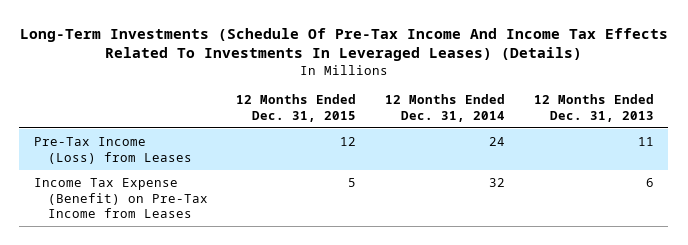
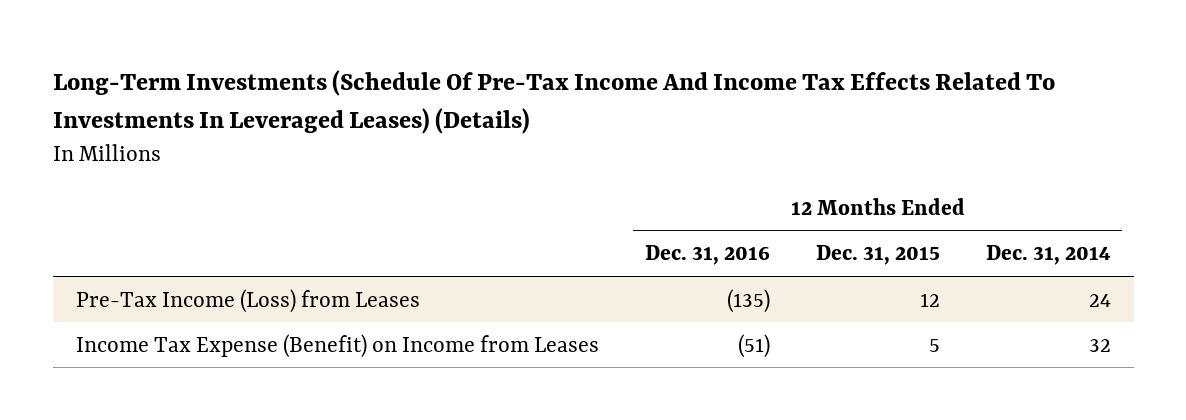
- | 12 Months Ended Dec. 31, 2015 | 12 Months Ended Dec. 31, 2014 | 12 Months Ended Dec. 31, 2013
+ | 12 Months Ended Dec. 31, 2016 | 12 Months Ended Dec. 31, 2015 | 12 Months Ended Dec. 31, 2014
- Income Tax Expense (Benefit) on Pre-Tax Income from Leases | 5 | 32 | 6
+ Income Tax Expense (Benefit) on Income from Leases | (51) | 5 | 32

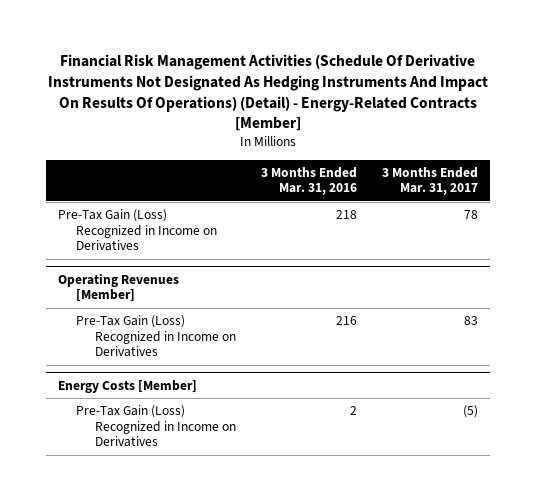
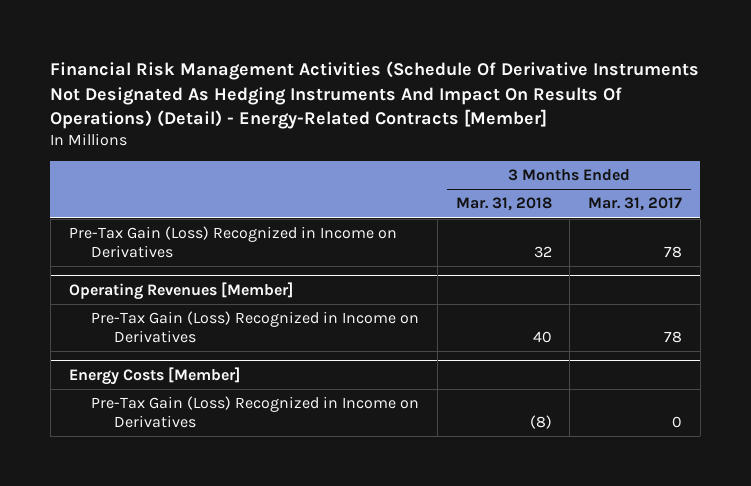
- | 3 Months Ended Mar. 31, 2016 | 3 Months Ended Mar. 31, 2017
+ | 3 Months Ended Mar. 31, 2018 | 3 Months Ended Mar. 31, 2017
@ Operating Revenues [Member]
- Pre-Tax Gain (Loss) Recognized in Income on Derivatives | 216 | 83
+ Pre-Tax Gain (Loss) Recognized in Income on Derivatives | 40 | 78
@ Energy Costs [Member]
- Pre-Tax Gain (Loss) Recognized in Income on Derivatives | 2 | (5)
+ Pre-Tax Gain (Loss) Recognized in Income on Derivatives | (8) | 0

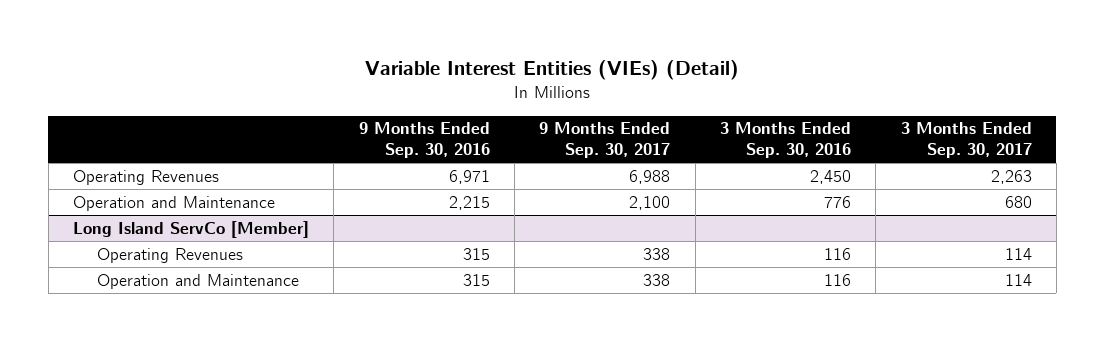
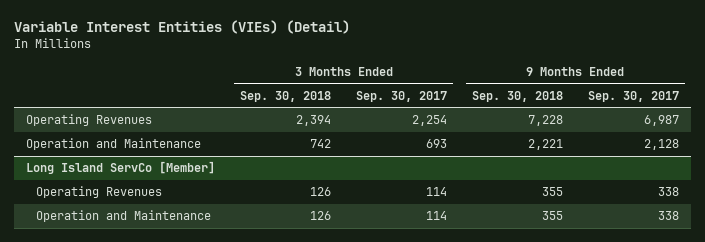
- | 9 Months Ended Sep. 30, 2016 | 9 Months Ended Sep. 30, 2017 | 3 Months Ended Sep. 30, 2016 | 3 Months Ended Sep. 30, 2017
+ | 3 Months Ended Sep. 30, 2018 | 3 Months Ended Sep. 30, 2017 | 9 Months Ended Sep. 30, 2018 | 9 Months Ended Sep. 30, 2017
- Operating Revenues | 6,971 | 6,988 | 2,450 | 2,263
- Operation and Maintenance | 2,215 | 2,100 | 776 | 680
+ Operating Revenues | 2,394 | 2,254 | 7,228 | 6,987
+ Operation and Maintenance | 742 | 693 | 2,221 | 2,128

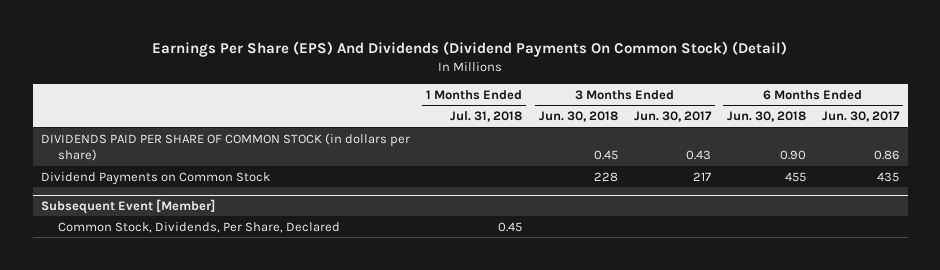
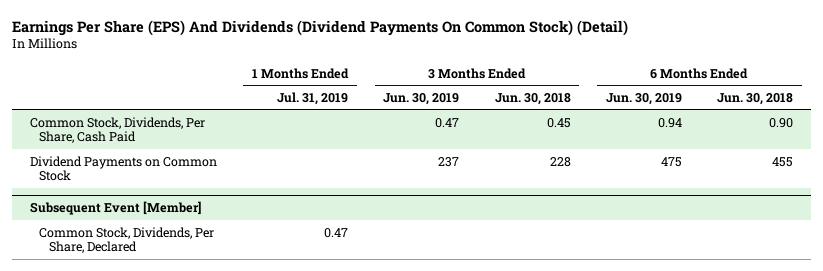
- | 1 Months Ended Jul. 31, 2018 | 3 Months Ended Jun. 30, 2018 | 3 Months Ended Jun. 30, 2017 | 6 Months Ended Jun. 30, 2018 | 6 Months Ended Jun. 30, 2017
+ | 1 Months Ended Jul. 31, 2019 | 3 Months Ended Jun. 30, 2019 | 3 Months Ended Jun. 30, 2018 | 6 Months Ended Jun. 30, 2019 | 6 Months Ended Jun. 30, 2018
- DIVIDENDS PAID PER SHARE OF COMMON STOCK (in dollars per share) | | 0.45 | 0.43 | 0.90 | 0.86
+ Common Stock, Dividends, Per Share, Cash Paid | | 0.47 | 0.45 | 0.94 | 0.90

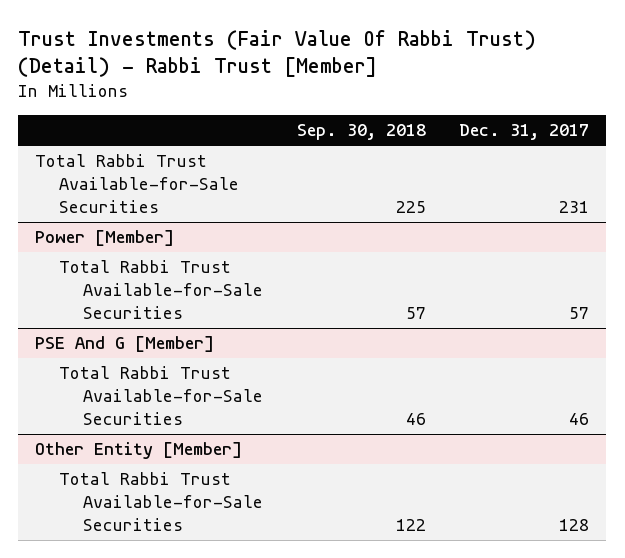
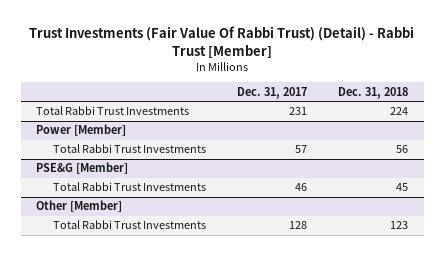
- | Sep. 30, 2018 | Dec. 31, 2017
+ | Dec. 31, 2017 | Dec. 31, 2018
- Total Rabbi Trust Available-for-Sale Securities | 225 | 231
+ Total Rabbi Trust Investments | 231 | 224
@ Power [Member]
- Total Rabbi Trust Available-for-Sale Securities | 57 | 57
- PSE And G [Member]
- Total Rabbi Trust Available-for-Sale Securities | 46 | 46
- Other Entity [Member]
- Total Rabbi Trust Available-for-Sale Securities | 122 | 128
@ Power [Member]
+ Total Rabbi Trust Investments | 57 | 56
+ PSE&G [Member]
+ Total Rabbi Trust Investments | 46 | 45
+ Other [Member]
+ Total Rabbi Trust Investments | 128 | 123

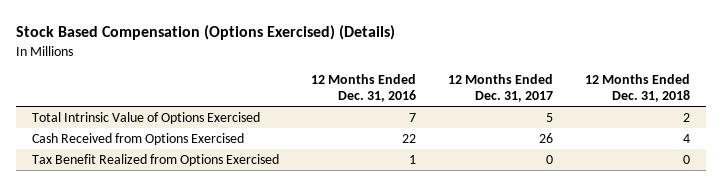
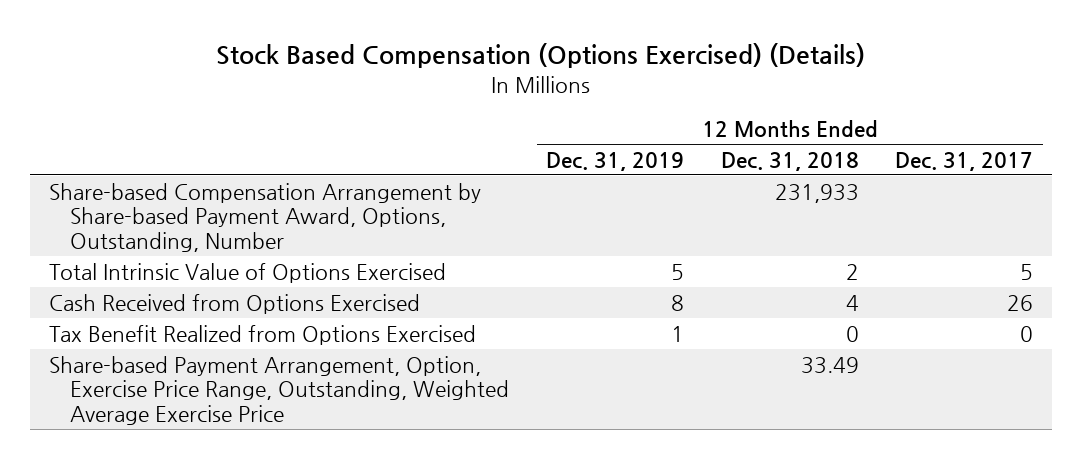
- | 12 Months Ended Dec. 31, 2016 | 12 Months Ended Dec. 31, 2017 | 12 Months Ended Dec. 31, 2018
+ | 12 Months Ended Dec. 31, 2019 | 12 Months Ended Dec. 31, 2018 | 12 Months Ended Dec. 31, 2017
+ Share-based Compensation Arrangement by Share-based Payment Award, Options, Outstanding, Number | | 231,933 |
+ Share-based Payment Arrangement, Option, Exercise Price Range, Outstanding, Weighted Average Exercise Price | | 33.49 |

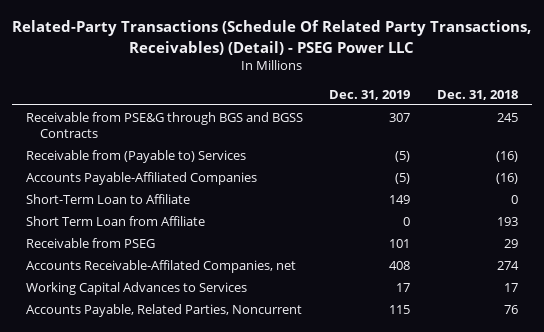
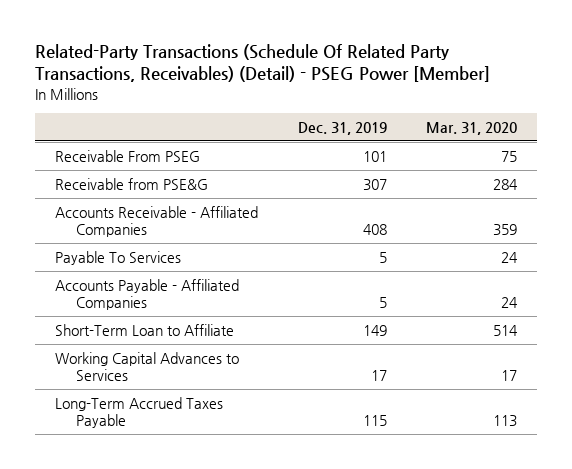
- Related-Party Transactions (Schedule Of Related Party Transactions, Receivables) (Detail) - PSEG Power LLC
+ Related-Party Transactions (Schedule Of Related Party Transactions, Receivables) (Detail) - PSEG Power [Member]
- | Dec. 31, 2019 | Dec. 31, 2018
+ | Dec. 31, 2019 | Mar. 31, 2020
- Receivable from PSE&G through BGS and BGSS Contracts | 307 | 245
- Receivable from (Payable to) Services | (5) | (16)
- Accounts Payable-Affiliated Companies | (5) | (16)
+ Receivable From PSEG | 101 | 75
+ Receivable from PSE&G | 307 | 284
+ Accounts Receivable - Affiliated Companies | 408 | 359
+ Payable To Services | 5 | 24
+ Accounts Payable - Affiliated Companies | 5 | 24
- Short Term Loan from Affiliate | 0 | 193
- Receivable from PSEG | 101 | 29
- Accounts Receivable-Affilated Companies, net | 408 | 274
- Accounts Payable, Related Parties, Noncurrent | 115 | 76
+ Long-Term Accrued Taxes Payable | 115 | 113

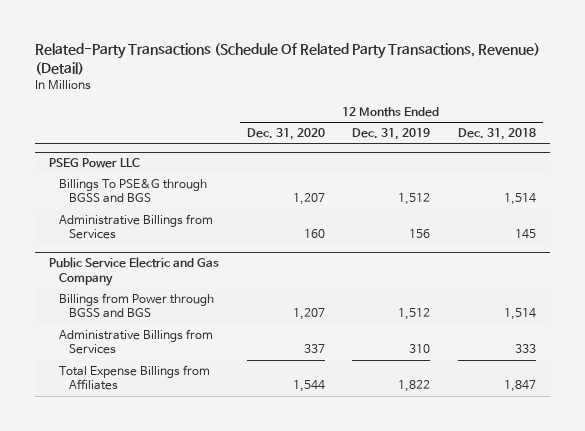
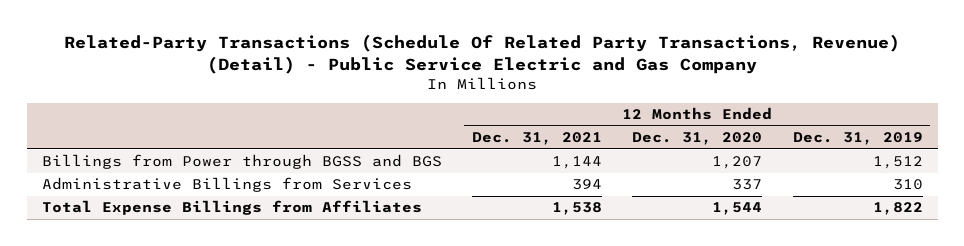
- Related-Party Transactions (Schedule Of Related Party Transactions, Revenue) (Detail)
+ Related-Party Transactions (Schedule Of Related Party Transactions, Revenue) (Detail) - Public Service Electric and Gas Company
- | 12 Months Ended Dec. 31, 2020 | 12 Months Ended Dec. 31, 2019 | 12 Months Ended Dec. 31, 2018
+ | 12 Months Ended Dec. 31, 2021 | 12 Months Ended Dec. 31, 2020 | 12 Months Ended Dec. 31, 2019
- PSEG Power LLC
- Billings To PSE&G through BGSS and BGS | 1,207 | 1,512 | 1,514
- Administrative Billings from Services | 160 | 156 | 145
- Public Service Electric and Gas Company

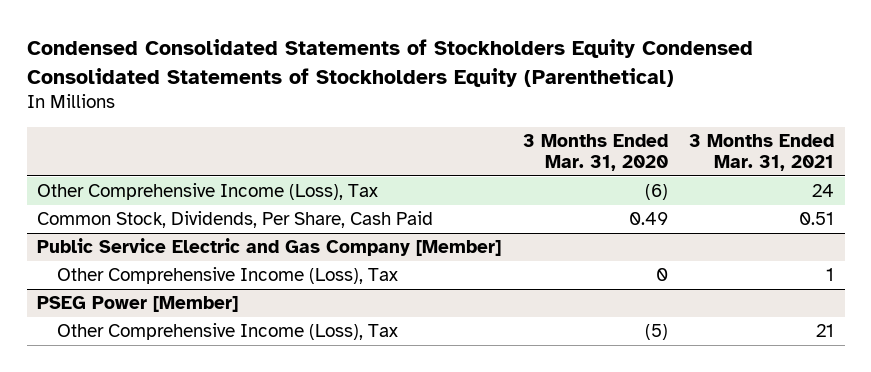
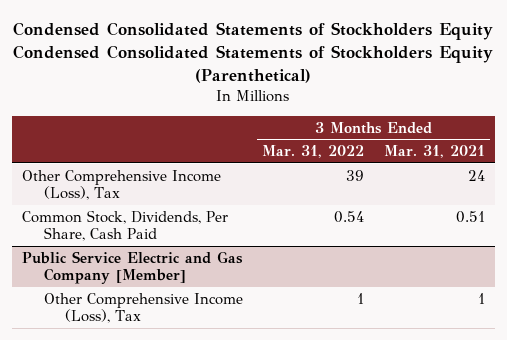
- | 3 Months Ended Mar. 31, 2020 | 3 Months Ended Mar. 31, 2021
+ | 3 Months Ended Mar. 31, 2022 | 3 Months Ended Mar. 31, 2021
- PSEG Power [Member]
- Other Comprehensive Income (Loss), Tax | (5) | 21

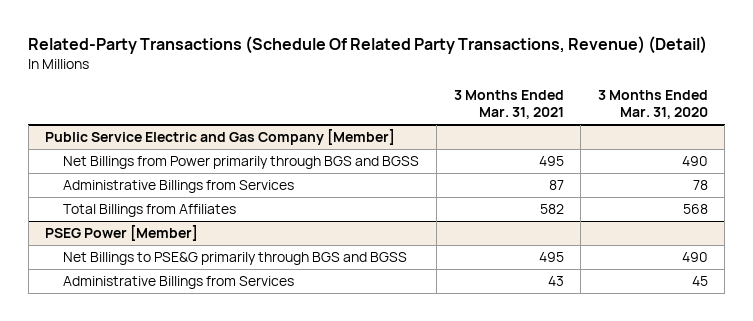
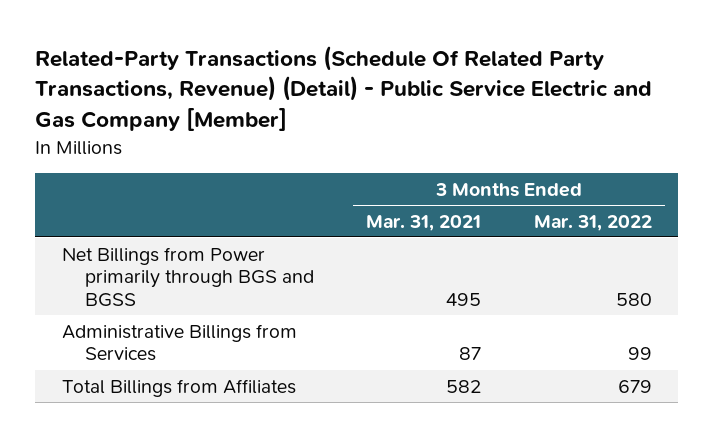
- Related-Party Transactions (Schedule Of Related Party Transactions, Revenue) (Detail)
+ Related-Party Transactions (Schedule Of Related Party Transactions, Revenue) (Detail) - Public Service Electric and Gas Company [Member]
- | 3 Months Ended Mar. 31, 2021 | 3 Months Ended Mar. 31, 2020
+ | 3 Months Ended Mar. 31, 2021 | 3 Months Ended Mar. 31, 2022
- Public Service Electric and Gas Company [Member]
- PSEG Power [Member]
- Net Billings to PSE&G primarily through BGS and BGSS | 495 | 490
- Administrative Billings from Services | 43 | 45

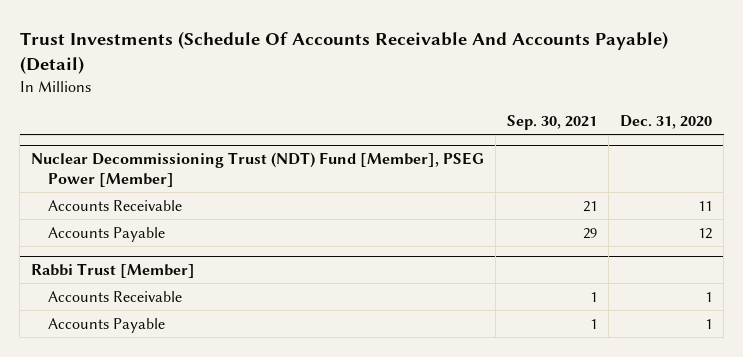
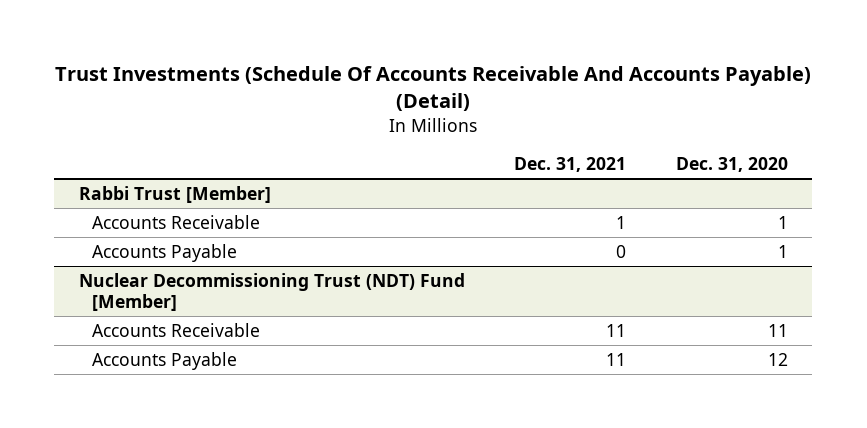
- | Sep. 30, 2021 | Dec. 31, 2020
+ | Dec. 31, 2021 | Dec. 31, 2020
- Nuclear Decommissioning Trust (NDT) Fund [Member], PSEG Power [Member]
- Accounts Receivable | 21 | 11
- Accounts Payable | 29 | 12
+ Nuclear Decommissioning Trust (NDT) Fund [Member]
+ Accounts Receivable | 11 | 11
+ Accounts Payable | 11 | 12

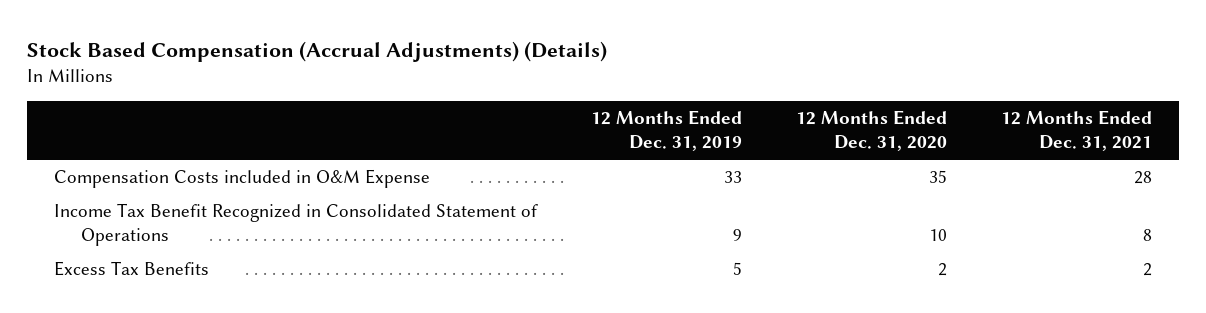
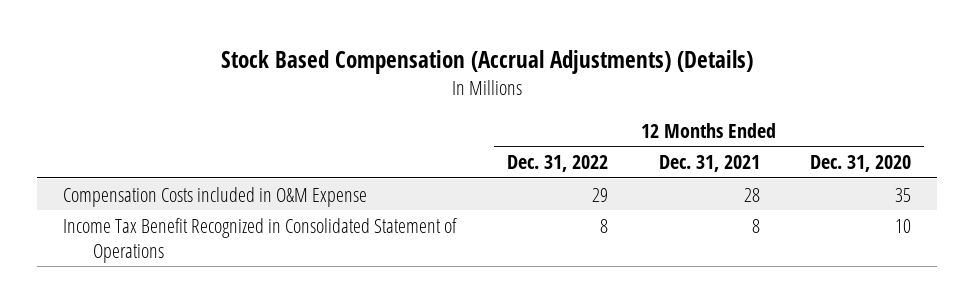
- | 12 Months Ended Dec. 31, 2019 | 12 Months Ended Dec. 31, 2020 | 12 Months Ended Dec. 31, 2021
+ | 12 Months Ended Dec. 31, 2022 | 12 Months Ended Dec. 31, 2021 | 12 Months Ended Dec. 31, 2020
- Excess Tax Benefits | 5 | 2 | 2

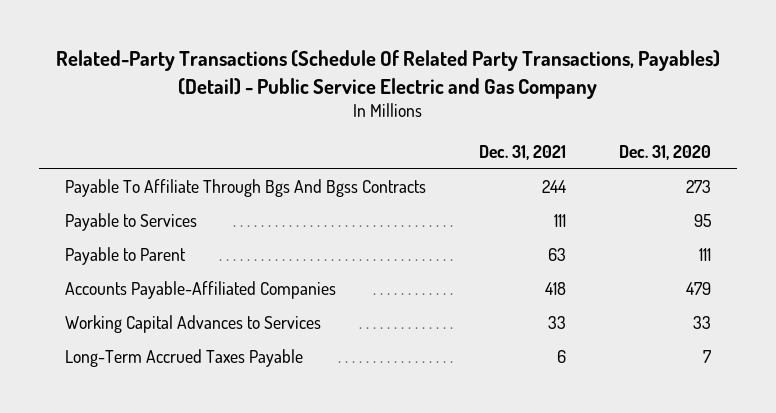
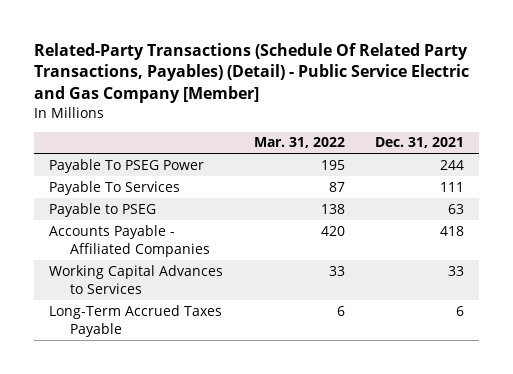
- Related-Party Transactions (Schedule Of Related Party Transactions, Payables) (Detail) - Public Service Electric and Gas Company
+ Related-Party Transactions (Schedule Of Related Party Transactions, Payables) (Detail) - Public Service Electric and Gas Company [Member]
- | Dec. 31, 2021 | Dec. 31, 2020
+ | Mar. 31, 2022 | Dec. 31, 2021
- Payable To Affiliate Through Bgs And Bgss Contracts | 244 | 273
- Payable to Services | 111 | 95
- Payable to Parent | 63 | 111
- Accounts Payable-Affiliated Companies | 418 | 479
+ Payable To PSEG Power | 195 | 244
+ Payable To Services | 87 | 111
+ Payable to PSEG | 138 | 63
+ Accounts Payable - Affiliated Companies | 420 | 418

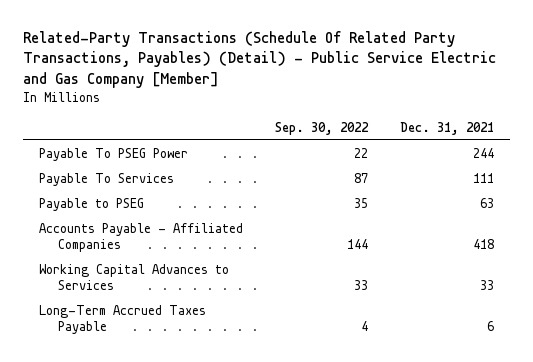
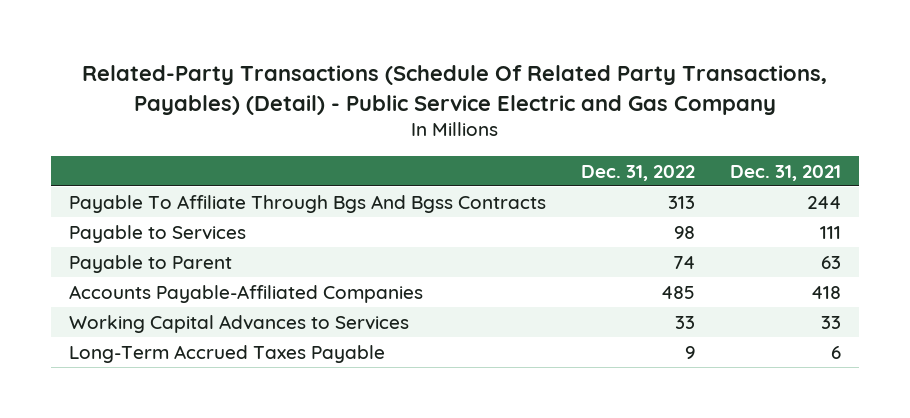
- Related-Party Transactions (Schedule Of Related Party Transactions, Payables) (Detail) - Public Service Electric and Gas Company [Member]
+ Related-Party Transactions (Schedule Of Related Party Transactions, Payables) (Detail) - Public Service Electric and Gas Company
- | Sep. 30, 2022 | Dec. 31, 2021
+ | Dec. 31, 2022 | Dec. 31, 2021
- Payable To PSEG Power | 22 | 244
- Payable To Services | 87 | 111
- Payable to PSEG | 35 | 63
- Accounts Payable - Affiliated Companies | 144 | 418
+ Payable To Affiliate Through Bgs And Bgss Contracts | 313 | 244
+ Payable to Services | 98 | 111
+ Payable to Parent | 74 | 63
+ Accounts Payable-Affiliated Companies | 485 | 418

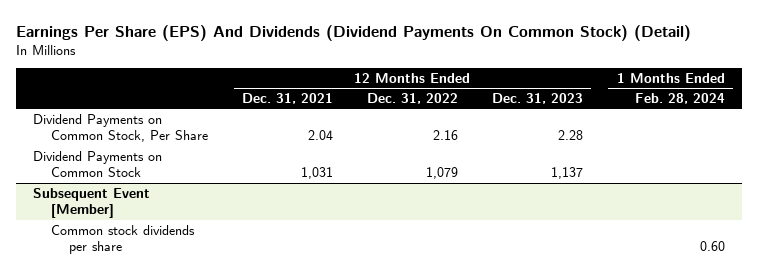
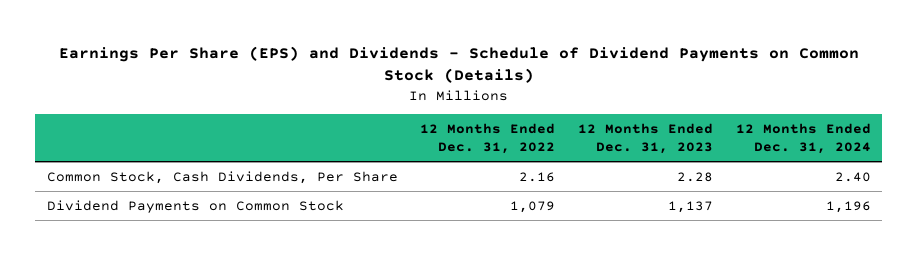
- Earnings Per Share (EPS) And Dividends (Dividend Payments On Common Stock) (Detail)
+ Earnings Per Share (EPS) and Dividends - Schedule of Dividend Payments on Common Stock (Details)
- | 12 Months Ended Dec. 31, 2021 | 12 Months Ended Dec. 31, 2022 | 12 Months Ended Dec. 31, 2023 | 1 Months Ended Feb. 28, 2024
+ | 12 Months Ended Dec. 31, 2022 | 12 Months Ended Dec. 31, 2023 | 12 Months Ended Dec. 31, 2024
- Dividend Payments on Common Stock, Per Share | 2.04 | 2.16 | 2.28 |
+ Common Stock, Cash Dividends, Per Share | 2.16 | 2.28 | 2.40
- Subsequent Event [Member]
- Common stock dividends per share | | | | 0.60

